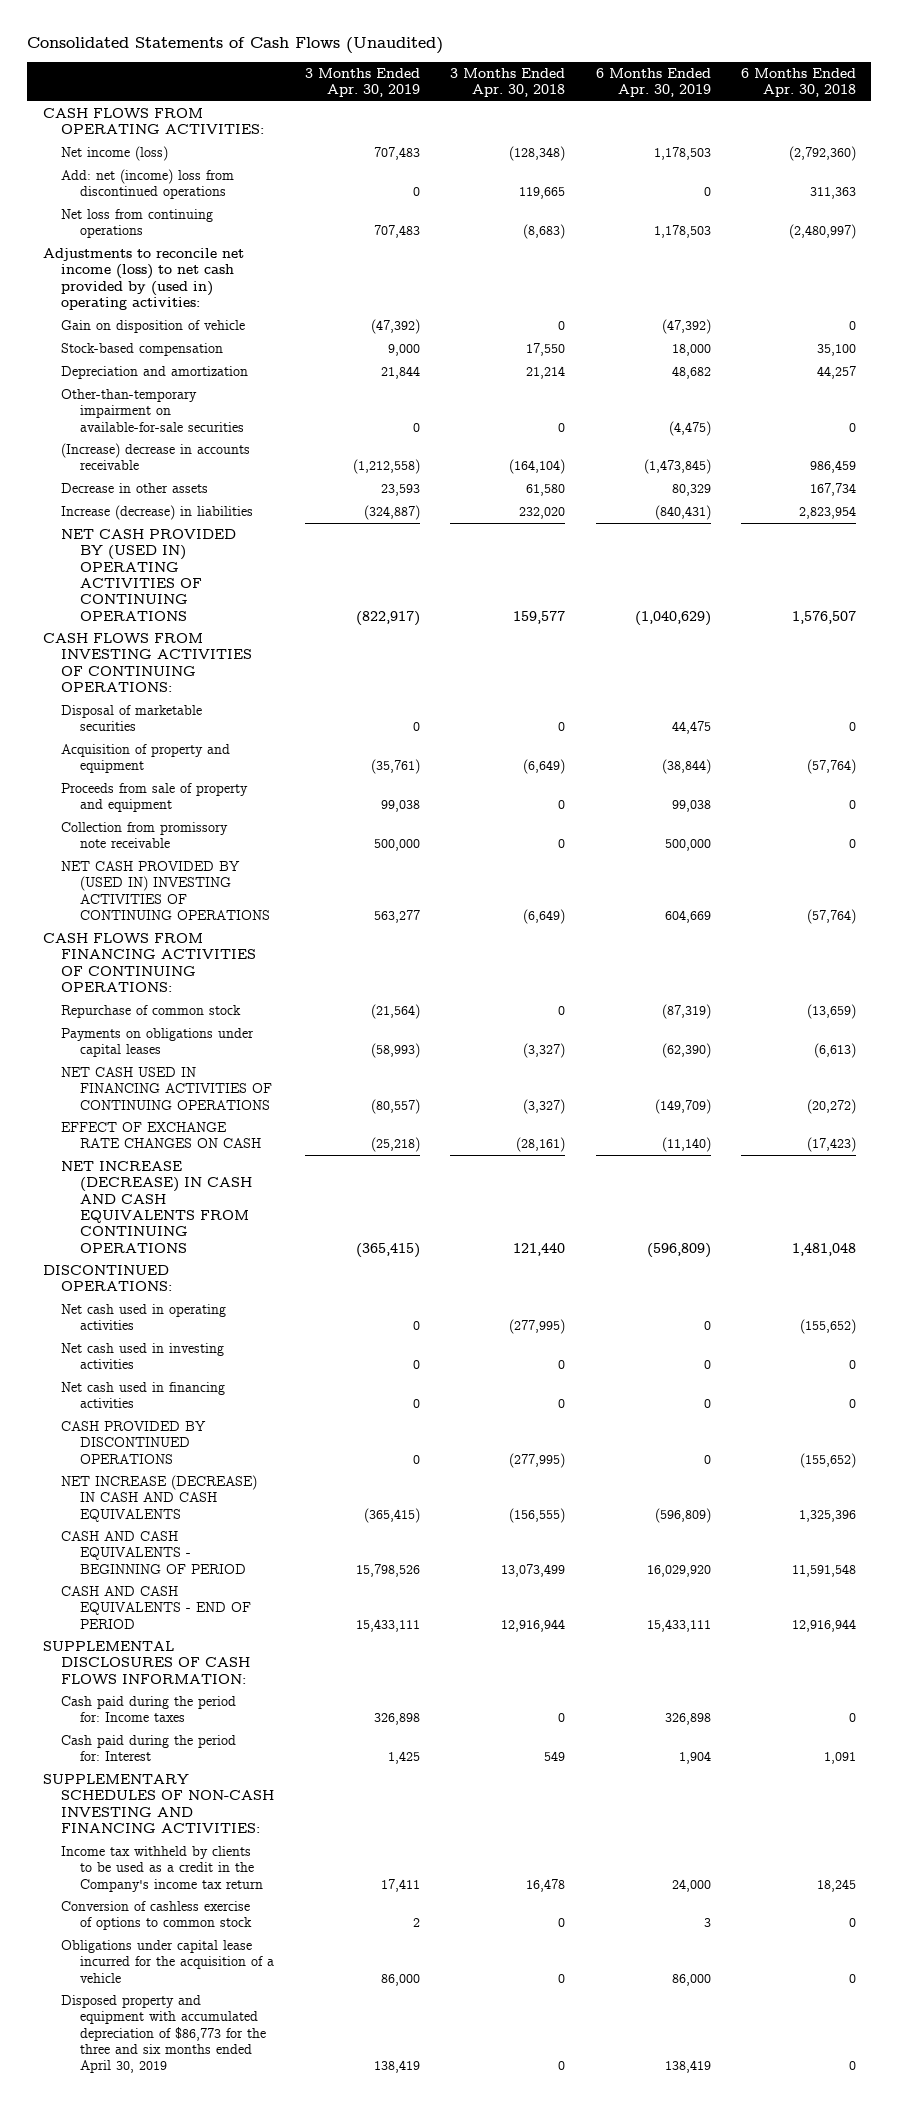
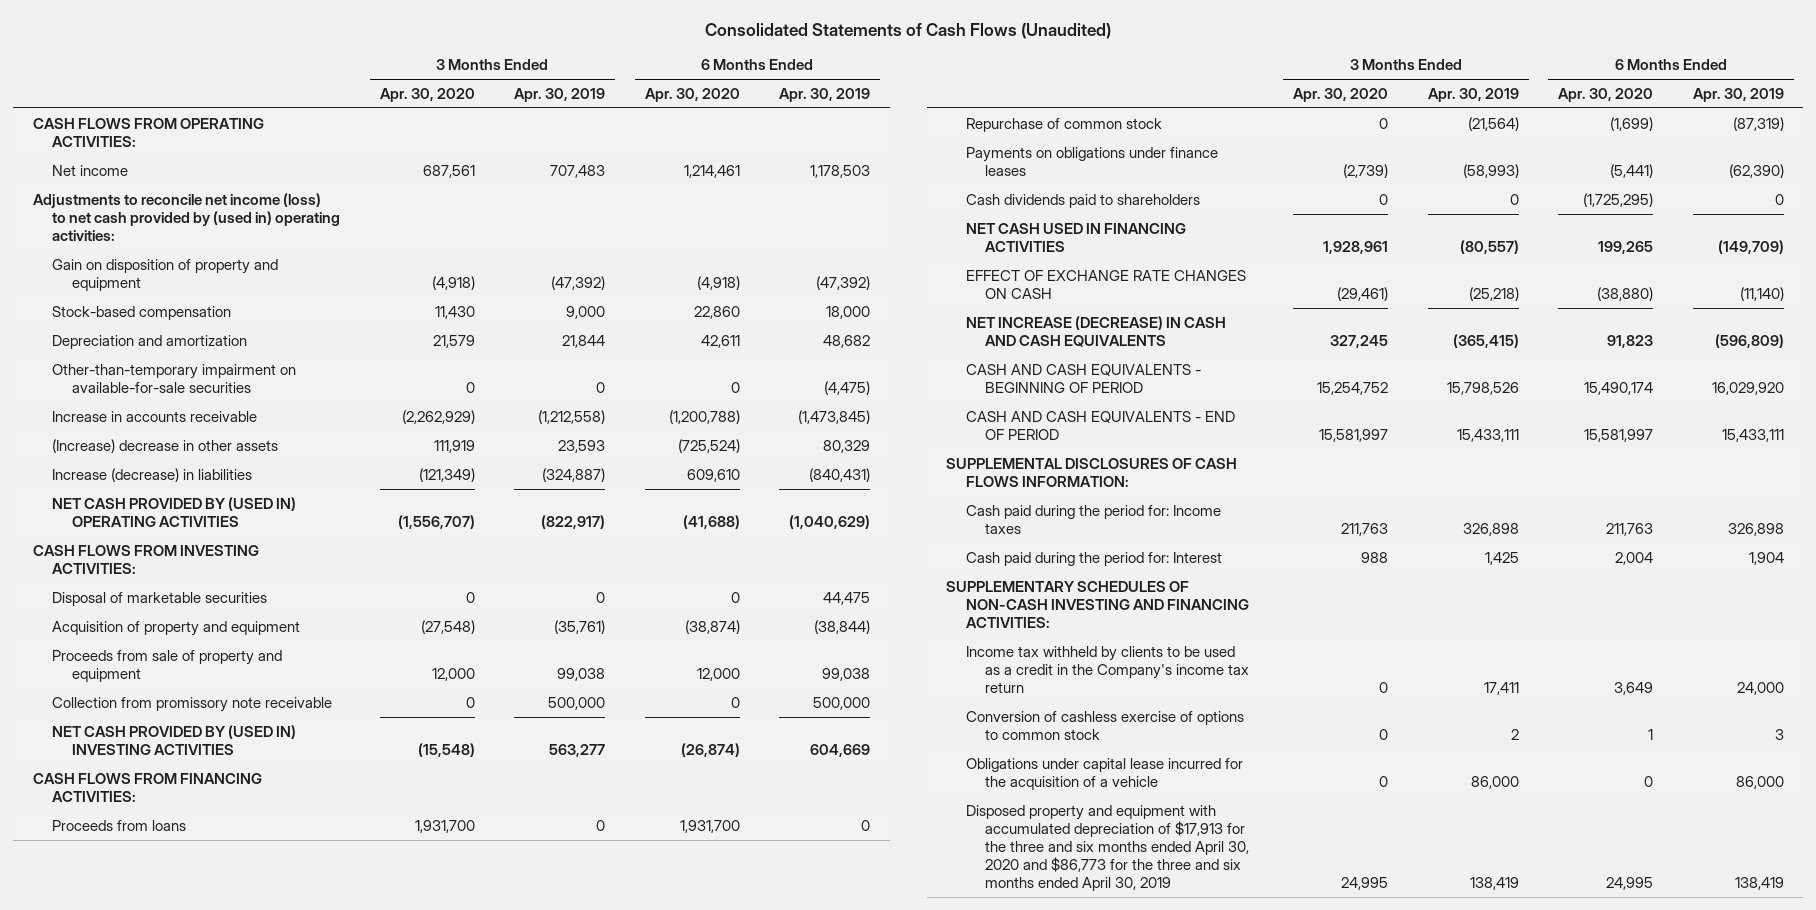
- | 3 Months Ended Apr. 30, 2019 | 3 Months Ended Apr. 30, 2018 | 6 Months Ended Apr. 30, 2019 | 6 Months Ended Apr. 30, 2018
+ | 3 Months Ended Apr. 30, 2020 | 3 Months Ended Apr. 30, 2019 | 6 Months Ended Apr. 30, 2020 | 6 Months Ended Apr. 30, 2019
- Net income (loss) | 707,483 | (128,348) | 1,178,503 | (2,792,360)
- Add: net (income) loss from discontinued operations | 0 | 119,665 | 0 | 311,363
- Net loss from continuing operations | 707,483 | (8,683) | 1,178,503 | (2,480,997)
+ Net income | 687,561 | 707,483 | 1,214,461 | 1,178,503
- Gain on disposition of vehicle | (47,392) | 0 | (47,392) | 0
+ Gain on disposition of property and equipment | (4,918) | (47,392) | (4,918) | (47,392)
- (Increase) decrease in accounts receivable | (1,212,558) | (164,104) | (1,473,845) | 986,459
- Decrease in other assets | 23,593 | 61,580 | 80,329 | 167,734
+ Increase in accounts receivable | (2,262,929) | (1,212,558) | (1,200,788) | (1,473,845)
+ (Increase) decrease in other assets | 111,919 | 23,593 | (725,524) | 80,329
- NET CASH PROVIDED BY (USED IN) OPERATING ACTIVITIES OF CONTINUING OPERATIONS | (822,917) | 159,577 | (1,040,629) | 1,576,507
- CASH FLOWS FROM INVESTING ACTIVITIES OF CONTINUING OPERATIONS:
+ NET CASH PROVIDED BY (USED IN) OPERATING ACTIVITIES | (1,556,707) | (822,917) | (41,688) | (1,040,629)
+ CASH FLOWS FROM INVESTING ACTIVITIES:
- NET CASH PROVIDED BY (USED IN) INVESTING ACTIVITIES OF CONTINUING OPERATIONS | 563,277 | (6,649) | 604,669 | (57,764)
- CASH FLOWS FROM FINANCING ACTIVITIES OF CONTINUING OPERATIONS:
+ NET CASH PROVIDED BY (USED IN) INVESTING ACTIVITIES | (15,548) | 563,277 | (26,874) | 604,669
+ CASH FLOWS FROM FINANCING ACTIVITIES:
+ Proceeds from loans | 1,931,700 | 0 | 1,931,700 | 0
- Payments on obligations under capital leases | (58,993) | (3,327) | (62,390) | (6,613)
- NET CASH USED IN FINANCING ACTIVITIES OF CONTINUING OPERATIONS | (80,557) | (3,327) | (149,709) | (20,272)
+ Payments on obligations under finance leases | (2,739) | (58,993) | (5,441) | (62,390)
+ Cash dividends paid to shareholders | 0 | 0 | (1,725,295) | 0
+ NET CASH USED IN FINANCING ACTIVITIES | 1,928,961 | (80,557) | 199,265 | (149,709)
- NET INCREASE (DECREASE) IN CASH AND CASH EQUIVALENTS FROM CONTINUING OPERATIONS | (365,415) | 121,440 | (596,809) | 1,481,048
- DISCONTINUED OPERATIONS:
- Net cash used in operating activities | 0 | (277,995) | 0 | (155,652)
- Net cash used in investing activities | 0 | 0 | 0 | 0
- Net cash used in financing activities | 0 | 0 | 0 | 0
- CASH PROVIDED BY DISCONTINUED OPERATIONS | 0 | (277,995) | 0 | (155,652)
- Disposed property and equipment with accumulated depreciation of $86,773 for the three and six months ended April 30, 2019 | 138,419 | 0 | 138,419 | 0
+ Disposed property and equipment with accumulated depreciation of $17,913 for the three and six months ended April 30, 2020 and $86,773 for the three and six months ended April 30, 2019 | 24,995 | 138,419 | 24,995 | 138,419

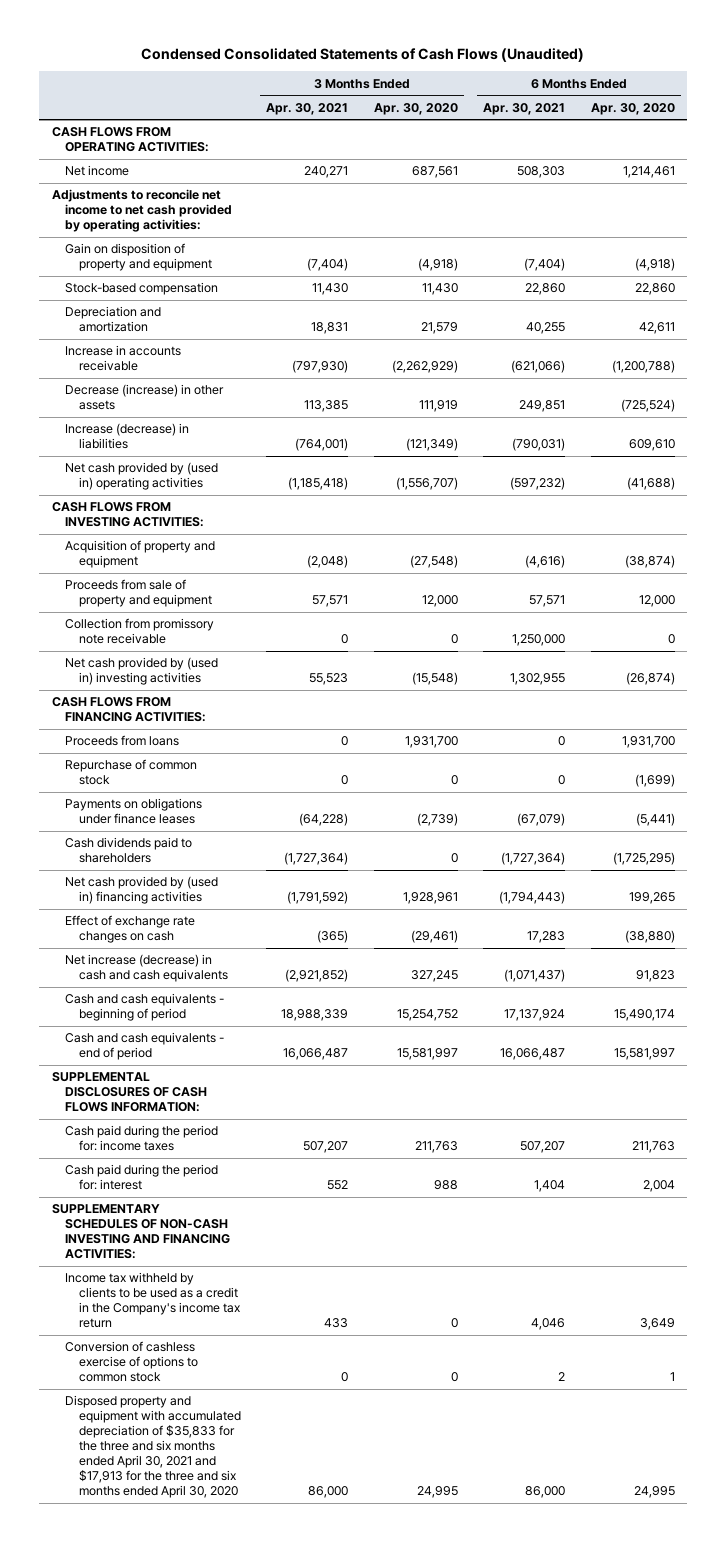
- Consolidated Statements of Cash Flows (Unaudited)
+ Condensed Consolidated Statements of Cash Flows (Unaudited)
- | 3 Months Ended Apr. 30, 2020 | 3 Months Ended Apr. 30, 2019 | 6 Months Ended Apr. 30, 2020 | 6 Months Ended Apr. 30, 2019
+ | 3 Months Ended Apr. 30, 2021 | 3 Months Ended Apr. 30, 2020 | 6 Months Ended Apr. 30, 2021 | 6 Months Ended Apr. 30, 2020
- Adjustments to reconcile net income (loss) to net cash provided by (used in) operating activities:
+ Adjustments to reconcile net income to net cash provided by operating activities:
- Other-than-temporary impairment on available-for-sale securities | 0 | 0 | 0 | (4,475)
- (Increase) decrease in other assets | 111,919 | 23,593 | (725,524) | 80,329
+ Decrease (increase) in other assets | 113,385 | 111,919 | 249,851 | (725,524)
- NET CASH PROVIDED BY (USED IN) OPERATING ACTIVITIES | (1,556,707) | (822,917) | (41,688) | (1,040,629)
+ Net cash provided by (used in) operating activities | (1,185,418) | (1,556,707) | (597,232) | (41,688)
- Disposal of marketable securities | 0 | 0 | 0 | 44,475
- NET CASH PROVIDED BY (USED IN) INVESTING ACTIVITIES | (15,548) | 563,277 | (26,874) | 604,669
+ Net cash provided by (used in) investing activities | 55,523 | (15,548) | 1,302,955 | (26,874)
- NET CASH USED IN FINANCING ACTIVITIES | 1,928,961 | (80,557) | 199,265 | (149,709)
- EFFECT OF EXCHANGE RATE CHANGES ON CASH | (29,461) | (25,218) | (38,880) | (11,140)
- NET INCREASE (DECREASE) IN CASH AND CASH EQUIVALENTS | 327,245 | (365,415) | 91,823 | (596,809)
- CASH AND CASH EQUIVALENTS - BEGINNING OF PERIOD | 15,254,752 | 15,798,526 | 15,490,174 | 16,029,920
- CASH AND CASH EQUIVALENTS - END OF PERIOD | 15,581,997 | 15,433,111 | 15,581,997 | 15,433,111
+ Net cash provided by (used in) financing activities | (1,791,592) | 1,928,961 | (1,794,443) | 199,265
+ Effect of exchange rate changes on cash | (365) | (29,461) | 17,283 | (38,880)
+ Net increase (decrease) in cash and cash equivalents | (2,921,852) | 327,245 | (1,071,437) | 91,823
+ Cash and cash equivalents - beginning of period | 18,988,339 | 15,254,752 | 17,137,924 | 15,490,174
+ Cash and cash equivalents - end of period | 16,066,487 | 15,581,997 | 16,066,487 | 15,581,997
- Cash paid during the period for: Income taxes | 211,763 | 326,898 | 211,763 | 326,898
- Cash paid during the period for: Interest | 988 | 1,425 | 2,004 | 1,904
+ Cash paid during the period for: income taxes | 507,207 | 211,763 | 507,207 | 211,763
+ Cash paid during the period for: interest | 552 | 988 | 1,404 | 2,004
- Obligations under capital lease incurred for the acquisition of a vehicle | 0 | 86,000 | 0 | 86,000
- Disposed property and equipment with accumulated depreciation of $17,913 for the three and six months ended April 30, 2020 and $86,773 for the three and six months ended April 30, 2019 | 24,995 | 138,419 | 24,995 | 138,419
+ Disposed property and equipment with accumulated depreciation of $35,833 for the three and six months ended April 30, 2021 and $17,913 for the three and six months ended April 30, 2020 | 86,000 | 24,995 | 86,000 | 24,995

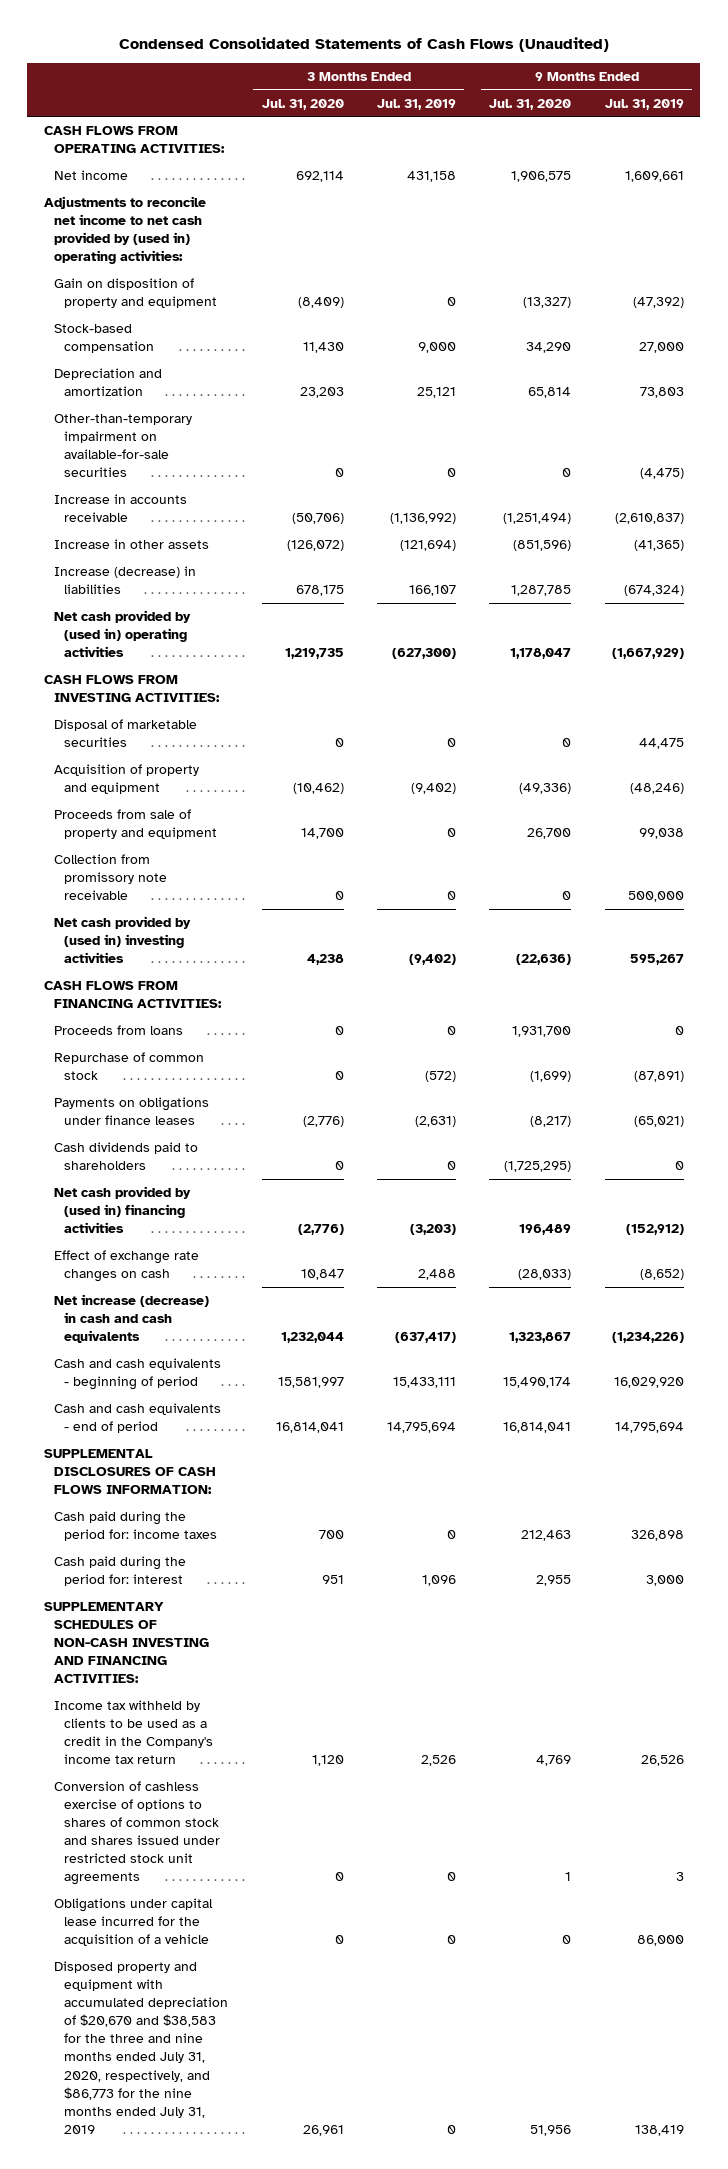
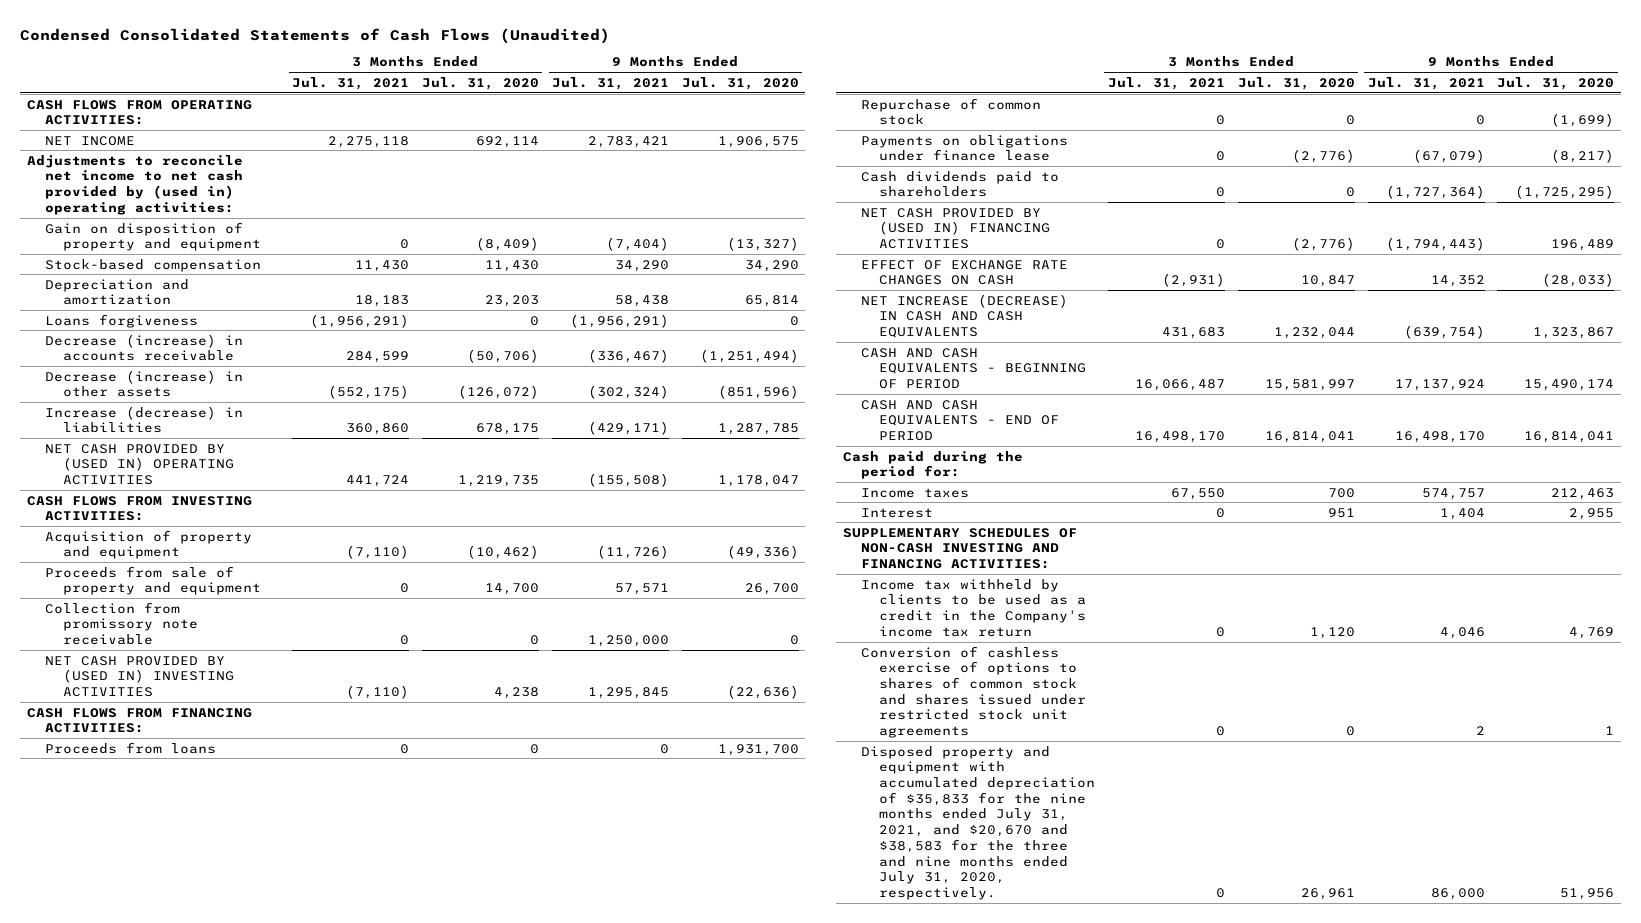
- | 3 Months Ended Jul. 31, 2020 | 3 Months Ended Jul. 31, 2019 | 9 Months Ended Jul. 31, 2020 | 9 Months Ended Jul. 31, 2019
+ | 3 Months Ended Jul. 31, 2021 | 3 Months Ended Jul. 31, 2020 | 9 Months Ended Jul. 31, 2021 | 9 Months Ended Jul. 31, 2020
- Net income | 692,114 | 431,158 | 1,906,575 | 1,609,661
+ NET INCOME | 2,275,118 | 692,114 | 2,783,421 | 1,906,575
- Other-than-temporary impairment on available-for-sale securities | 0 | 0 | 0 | (4,475)
- Increase in accounts receivable | (50,706) | (1,136,992) | (1,251,494) | (2,610,837)
- Increase in other assets | (126,072) | (121,694) | (851,596) | (41,365)
+ Loans forgiveness | (1,956,291) | 0 | (1,956,291) | 0
+ Decrease (increase) in accounts receivable | 284,599 | (50,706) | (336,467) | (1,251,494)
+ Decrease (increase) in other assets | (552,175) | (126,072) | (302,324) | (851,596)
- Net cash provided by (used in) operating activities | 1,219,735 | (627,300) | 1,178,047 | (1,667,929)
+ NET CASH PROVIDED BY (USED IN) OPERATING ACTIVITIES | 441,724 | 1,219,735 | (155,508) | 1,178,047
- Disposal of marketable securities | 0 | 0 | 0 | 44,475
- Net cash provided by (used in) investing activities | 4,238 | (9,402) | (22,636) | 595,267
+ NET CASH PROVIDED BY (USED IN) INVESTING ACTIVITIES | (7,110) | 4,238 | 1,295,845 | (22,636)
- Payments on obligations under finance leases | (2,776) | (2,631) | (8,217) | (65,021)
+ Payments on obligations under finance lease | 0 | (2,776) | (67,079) | (8,217)
- Net cash provided by (used in) financing activities | (2,776) | (3,203) | 196,489 | (152,912)
- Effect of exchange rate changes on cash | 10,847 | 2,488 | (28,033) | (8,652)
- Net increase (decrease) in cash and cash equivalents | 1,232,044 | (637,417) | 1,323,867 | (1,234,226)
- Cash and cash equivalents - beginning of period | 15,581,997 | 15,433,111 | 15,490,174 | 16,029,920
- Cash and cash equivalents - end of period | 16,814,041 | 14,795,694 | 16,814,041 | 14,795,694
- SUPPLEMENTAL DISCLOSURES OF CASH FLOWS INFORMATION:
- Cash paid during the period for: income taxes | 700 | 0 | 212,463 | 326,898
- Cash paid during the period for: interest | 951 | 1,096 | 2,955 | 3,000
+ NET CASH PROVIDED BY (USED IN) FINANCING ACTIVITIES | 0 | (2,776) | (1,794,443) | 196,489
+ EFFECT OF EXCHANGE RATE CHANGES ON CASH | (2,931) | 10,847 | 14,352 | (28,033)
+ NET INCREASE (DECREASE) IN CASH AND CASH EQUIVALENTS | 431,683 | 1,232,044 | (639,754) | 1,323,867
+ CASH AND CASH EQUIVALENTS - BEGINNING OF PERIOD | 16,066,487 | 15,581,997 | 17,137,924 | 15,490,174
+ CASH AND CASH EQUIVALENTS - END OF PERIOD | 16,498,170 | 16,814,041 | 16,498,170 | 16,814,041
+ Cash paid during the period for:
+ Income taxes | 67,550 | 700 | 574,757 | 212,463
+ Interest | 0 | 951 | 1,404 | 2,955
- Obligations under capital lease incurred for the acquisition of a vehicle | 0 | 0 | 0 | 86,000
- Disposed property and equipment with accumulated depreciation of $20,670 and $38,583 for the three and nine months ended July 31, 2020, respectively, and $86,773 for the nine months ended July 31, 2019 | 26,961 | 0 | 51,956 | 138,419
+ Disposed property and equipment with accumulated depreciation of $35,833 for the nine months ended July 31, 2021, and $20,670 and $38,583 for the three and nine months ended July 31, 2020, respectively. | 0 | 26,961 | 86,000 | 51,956

